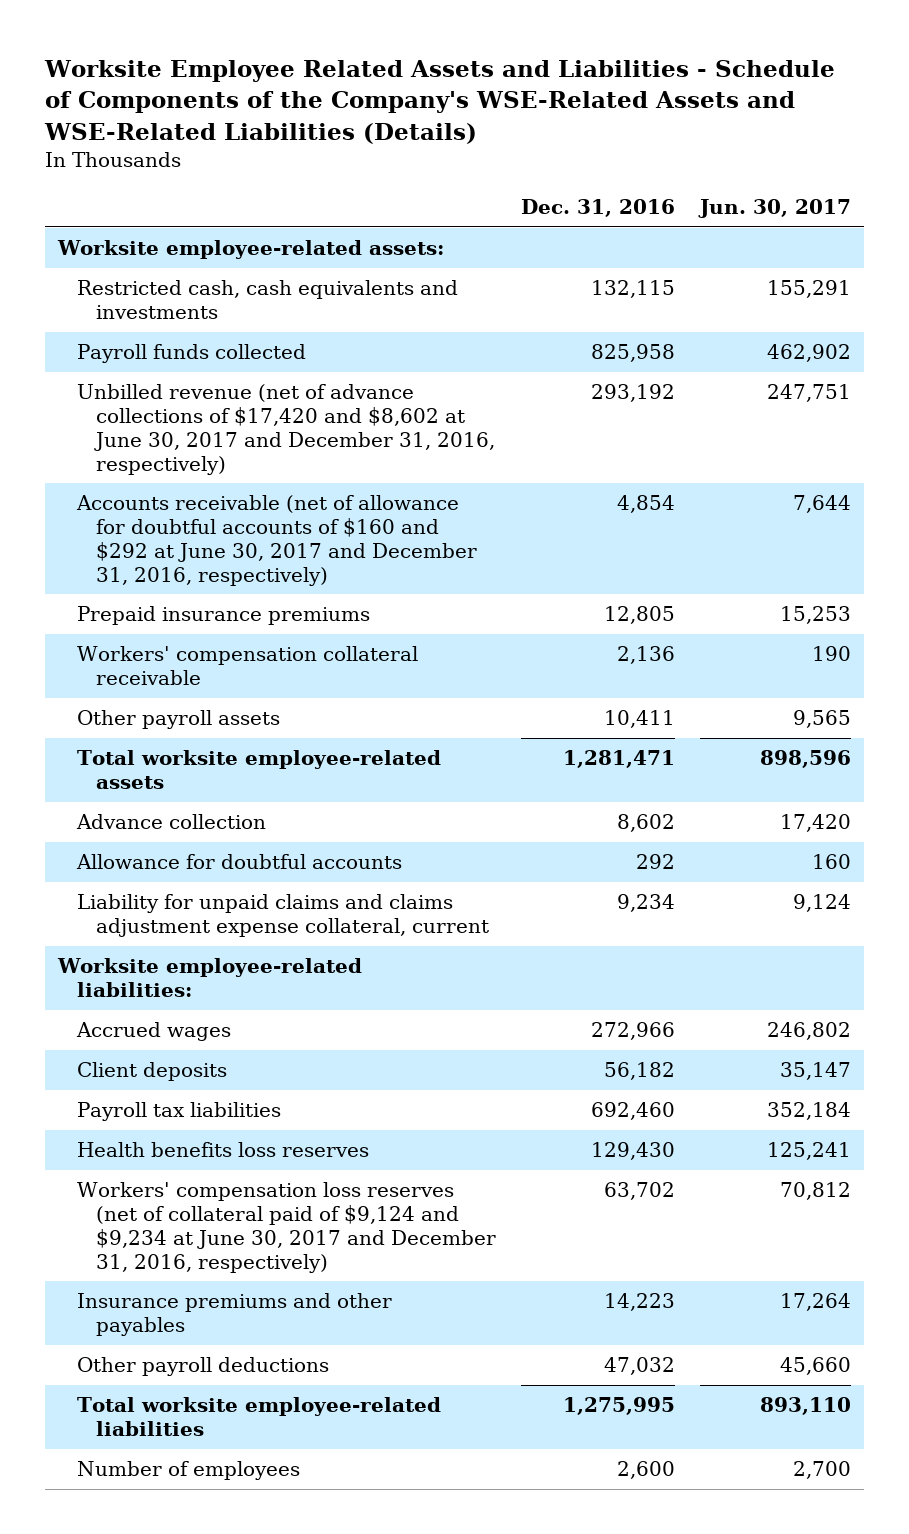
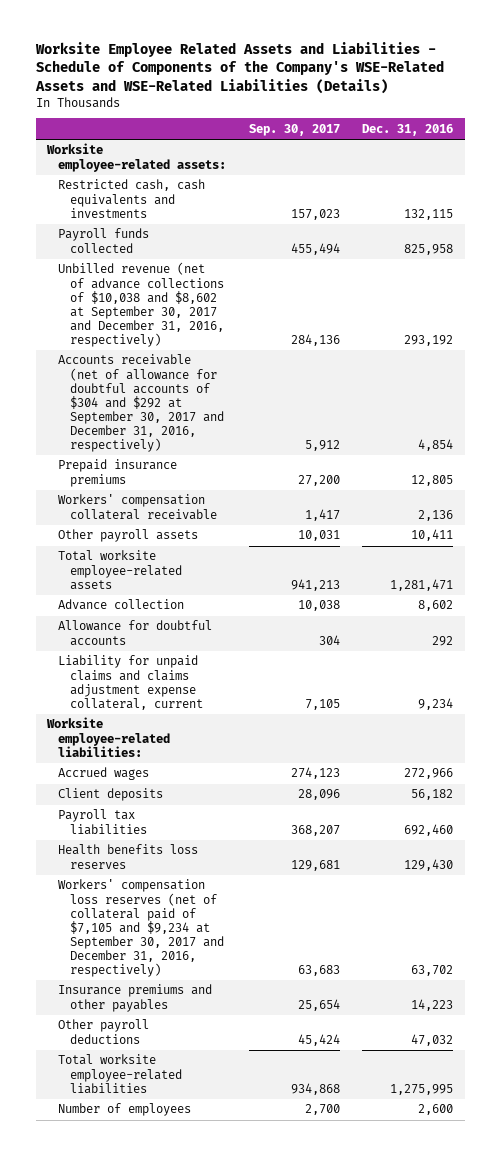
- | Dec. 31, 2016 | Jun. 30, 2017
+ | Sep. 30, 2017 | Dec. 31, 2016
- Unbilled revenue (net of advance collections of $17,420 and $8,602 at June 30, 2017 and December 31, 2016, respectively) | 293,192 | 247,751
- Accounts receivable (net of allowance for doubtful accounts of $160 and $292 at June 30, 2017 and December 31, 2016, respectively) | 4,854 | 7,644
+ Unbilled revenue (net of advance collections of $10,038 and $8,602 at September 30, 2017 and December 31, 2016, respectively) | 284,136 | 293,192
+ Accounts receivable (net of allowance for doubtful accounts of $304 and $292 at September 30, 2017 and December 31, 2016, respectively) | 5,912 | 4,854
- Workers' compensation loss reserves (net of collateral paid of $9,124 and $9,234 at June 30, 2017 and December 31, 2016, respectively) | 63,702 | 70,812
+ Workers' compensation loss reserves (net of collateral paid of $7,105 and $9,234 at September 30, 2017 and December 31, 2016, respectively) | 63,683 | 63,702

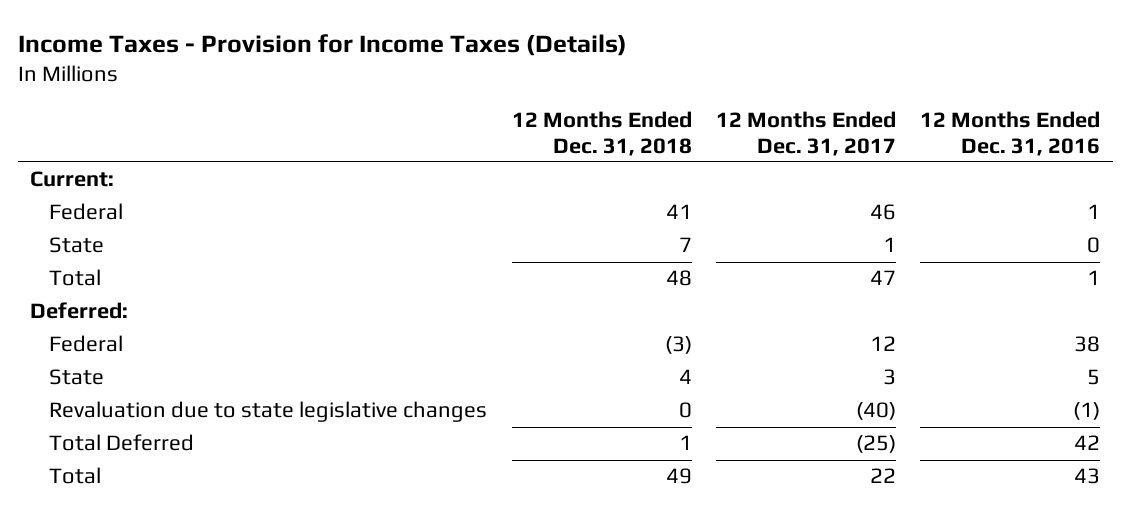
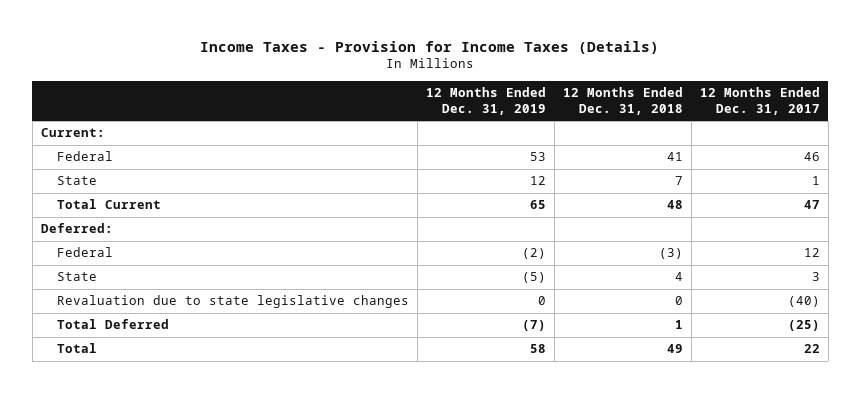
- | 12 Months Ended Dec. 31, 2018 | 12 Months Ended Dec. 31, 2017 | 12 Months Ended Dec. 31, 2016
+ | 12 Months Ended Dec. 31, 2019 | 12 Months Ended Dec. 31, 2018 | 12 Months Ended Dec. 31, 2017
- Total | 48 | 47 | 1
+ Total Current | 65 | 48 | 47

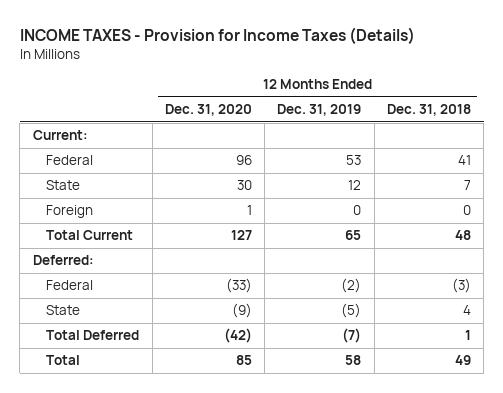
- Income Taxes - Provision for Income Taxes (Details)
+ INCOME TAXES - Provision for Income Taxes (Details)
- | 12 Months Ended Dec. 31, 2019 | 12 Months Ended Dec. 31, 2018 | 12 Months Ended Dec. 31, 2017
+ | 12 Months Ended Dec. 31, 2020 | 12 Months Ended Dec. 31, 2019 | 12 Months Ended Dec. 31, 2018
+ Foreign | 1 | 0 | 0
- Revaluation due to state legislative changes | 0 | 0 | (40)

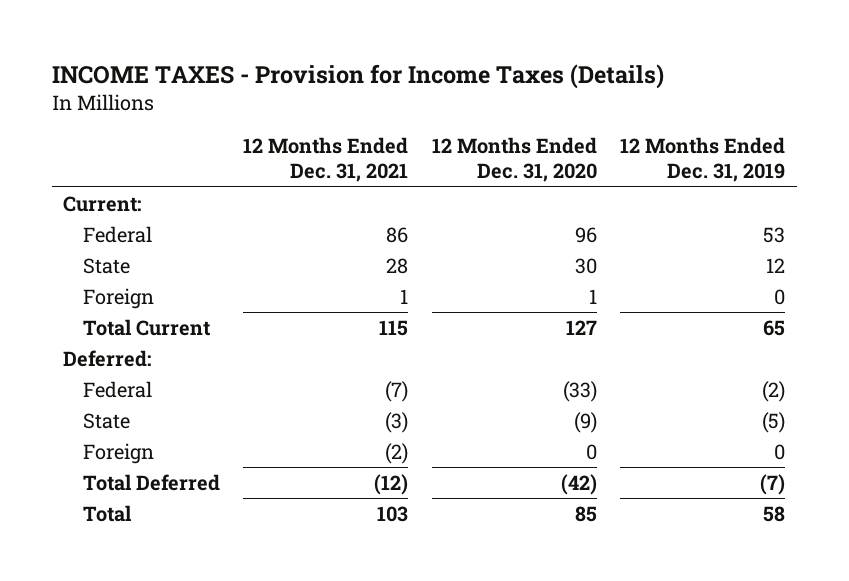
- | 12 Months Ended Dec. 31, 2020 | 12 Months Ended Dec. 31, 2019 | 12 Months Ended Dec. 31, 2018
+ | 12 Months Ended Dec. 31, 2021 | 12 Months Ended Dec. 31, 2020 | 12 Months Ended Dec. 31, 2019
+ Foreign | (2) | 0 | 0

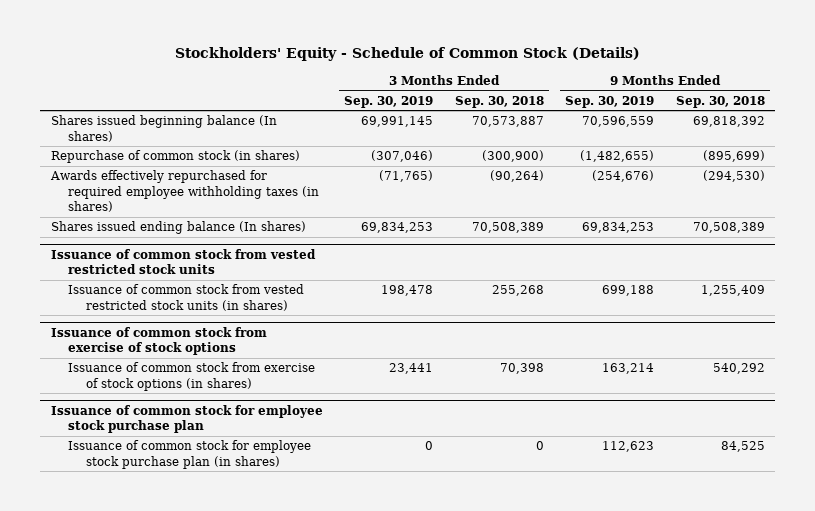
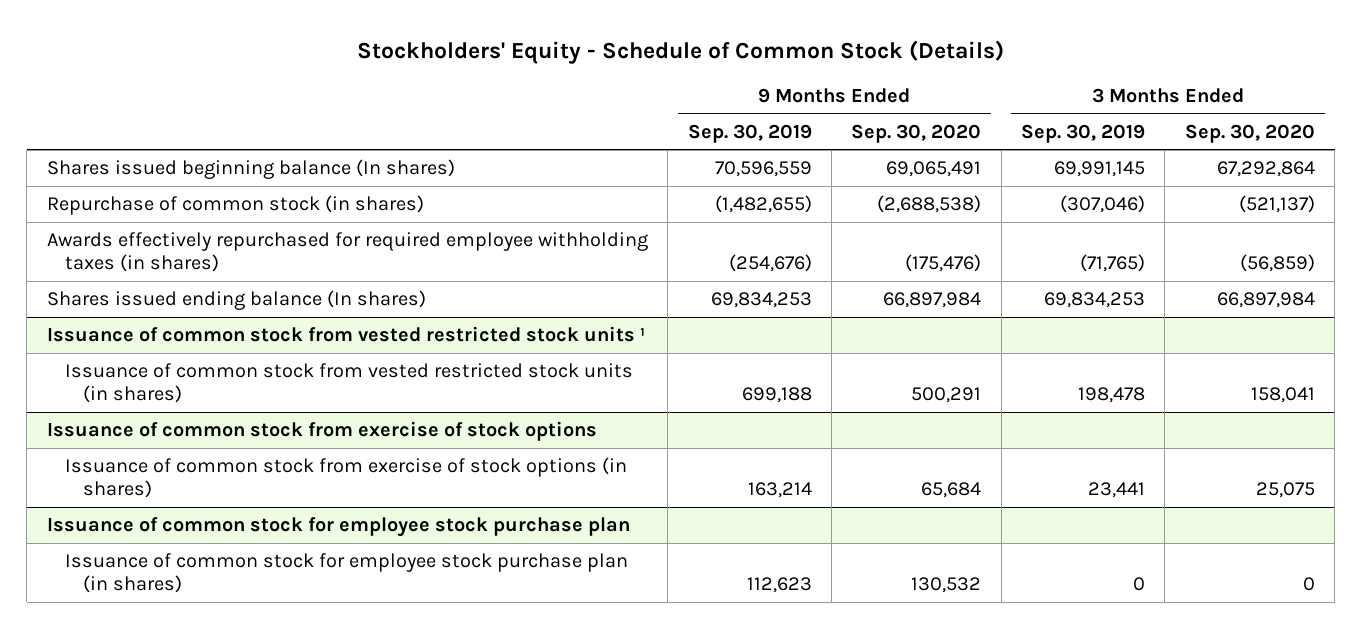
- | 3 Months Ended Sep. 30, 2019 | 3 Months Ended Sep. 30, 2018 | 9 Months Ended Sep. 30, 2019 | 9 Months Ended Sep. 30, 2018
+ | 9 Months Ended Sep. 30, 2019 | 9 Months Ended Sep. 30, 2020 | 3 Months Ended Sep. 30, 2019 | 3 Months Ended Sep. 30, 2020
- Issuance of common stock from vested restricted stock units
+ Issuance of common stock from vested restricted stock units ¹

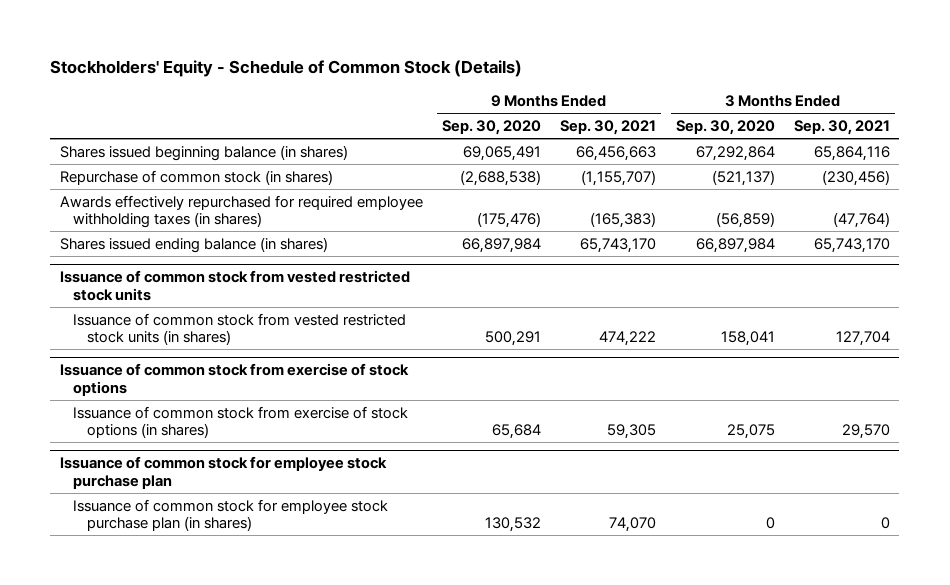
- | 9 Months Ended Sep. 30, 2019 | 9 Months Ended Sep. 30, 2020 | 3 Months Ended Sep. 30, 2019 | 3 Months Ended Sep. 30, 2020
+ | 9 Months Ended Sep. 30, 2020 | 9 Months Ended Sep. 30, 2021 | 3 Months Ended Sep. 30, 2020 | 3 Months Ended Sep. 30, 2021
- Shares issued beginning balance (In shares) | 70,596,559 | 69,065,491 | 69,991,145 | 67,292,864
+ Shares issued beginning balance (in shares) | 69,065,491 | 66,456,663 | 67,292,864 | 65,864,116
- Shares issued ending balance (In shares) | 69,834,253 | 66,897,984 | 69,834,253 | 66,897,984
- Issuance of common stock from vested restricted stock units ¹
+ Shares issued ending balance (in shares) | 66,897,984 | 65,743,170 | 66,897,984 | 65,743,170
+ Issuance of common stock from vested restricted stock units

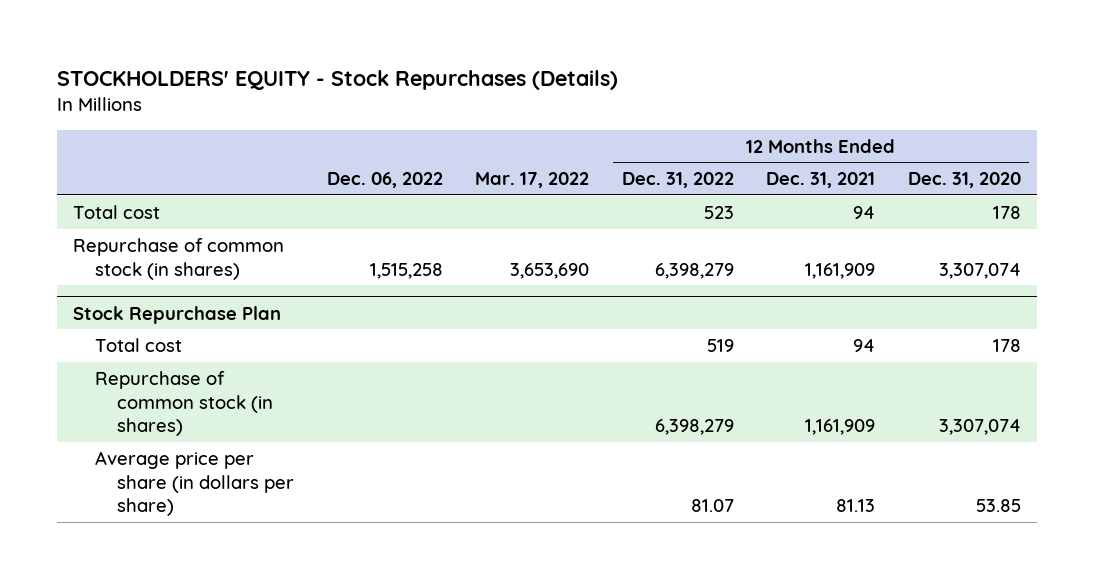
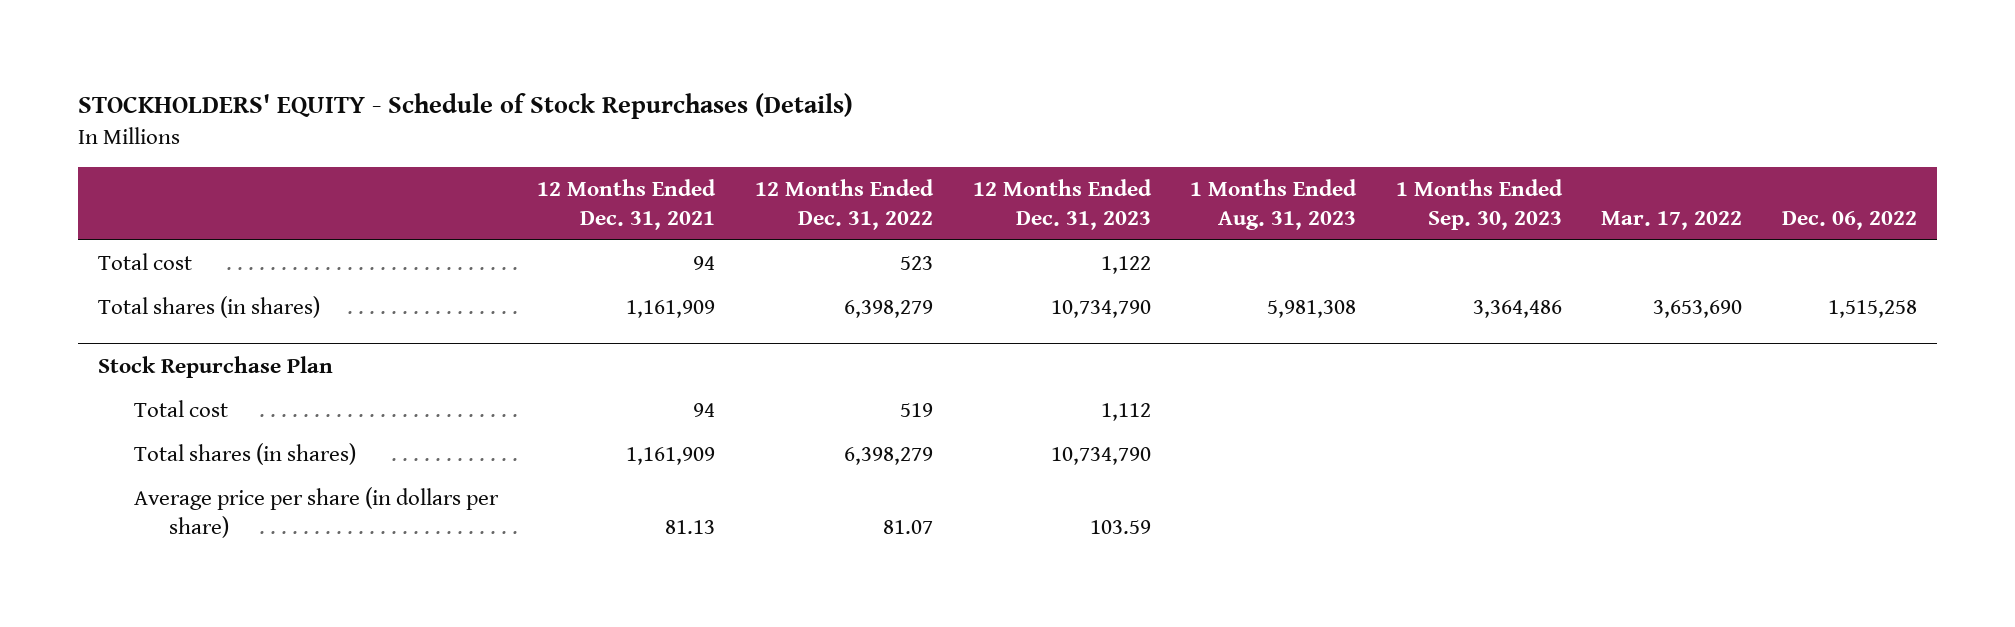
- STOCKHOLDERS' EQUITY - Stock Repurchases (Details)
+ STOCKHOLDERS' EQUITY - Schedule of Stock Repurchases (Details)
- | Dec. 06, 2022 | Mar. 17, 2022 | 12 Months Ended Dec. 31, 2022 | 12 Months Ended Dec. 31, 2021 | 12 Months Ended Dec. 31, 2020
+ | 12 Months Ended Dec. 31, 2021 | 12 Months Ended Dec. 31, 2022 | 12 Months Ended Dec. 31, 2023 | 1 Months Ended Aug. 31, 2023 | 1 Months Ended Sep. 30, 2023 | Mar. 17, 2022 | Dec. 06, 2022
- Repurchase of common stock (in shares) | 1,515,258 | 3,653,690 | 6,398,279 | 1,161,909 | 3,307,074
+ Total shares (in shares) | 1,161,909 | 6,398,279 | 10,734,790 | 5,981,308 | 3,364,486 | 3,653,690 | 1,515,258
@ Stock Repurchase Plan
- Repurchase of common stock (in shares) | | | 6,398,279 | 1,161,909 | 3,307,074
+ Total shares (in shares) | 1,161,909 | 6,398,279 | 10,734,790 | | | |

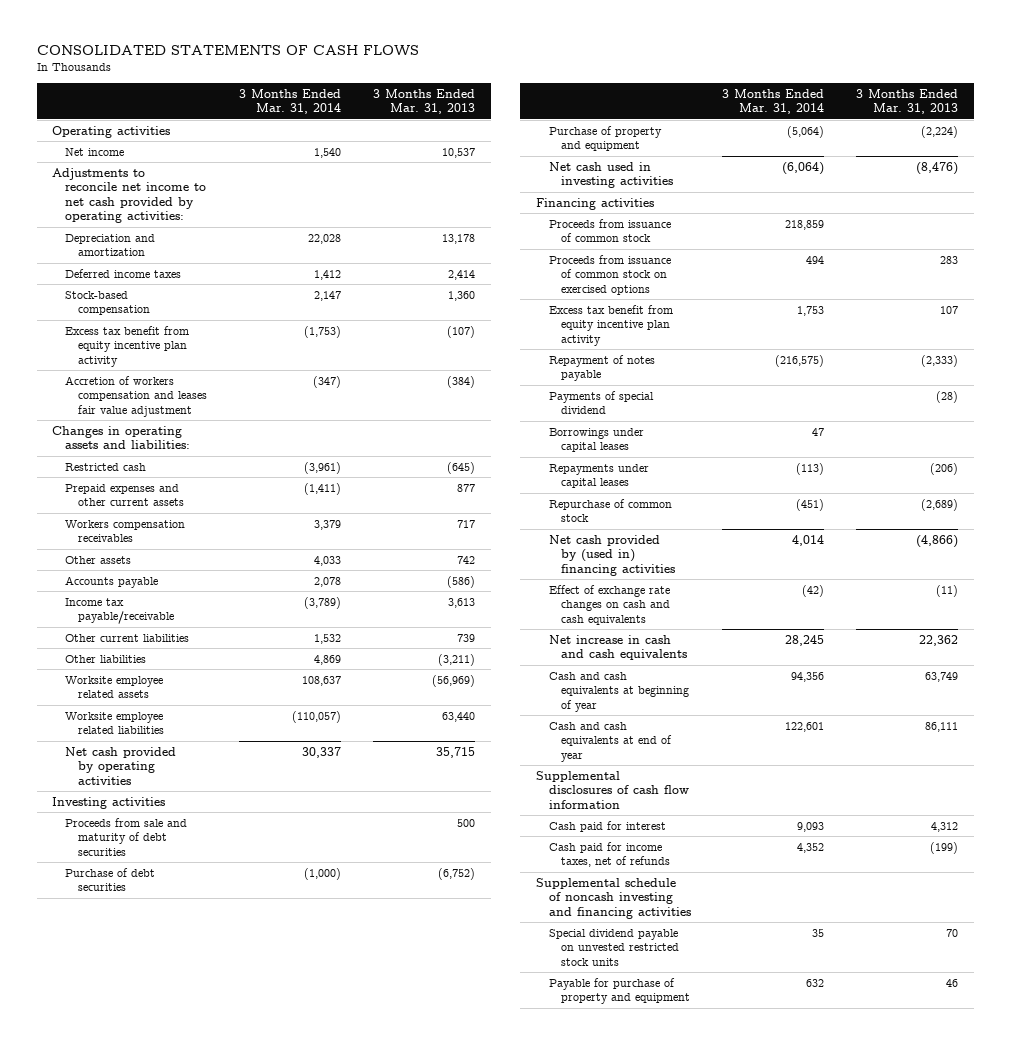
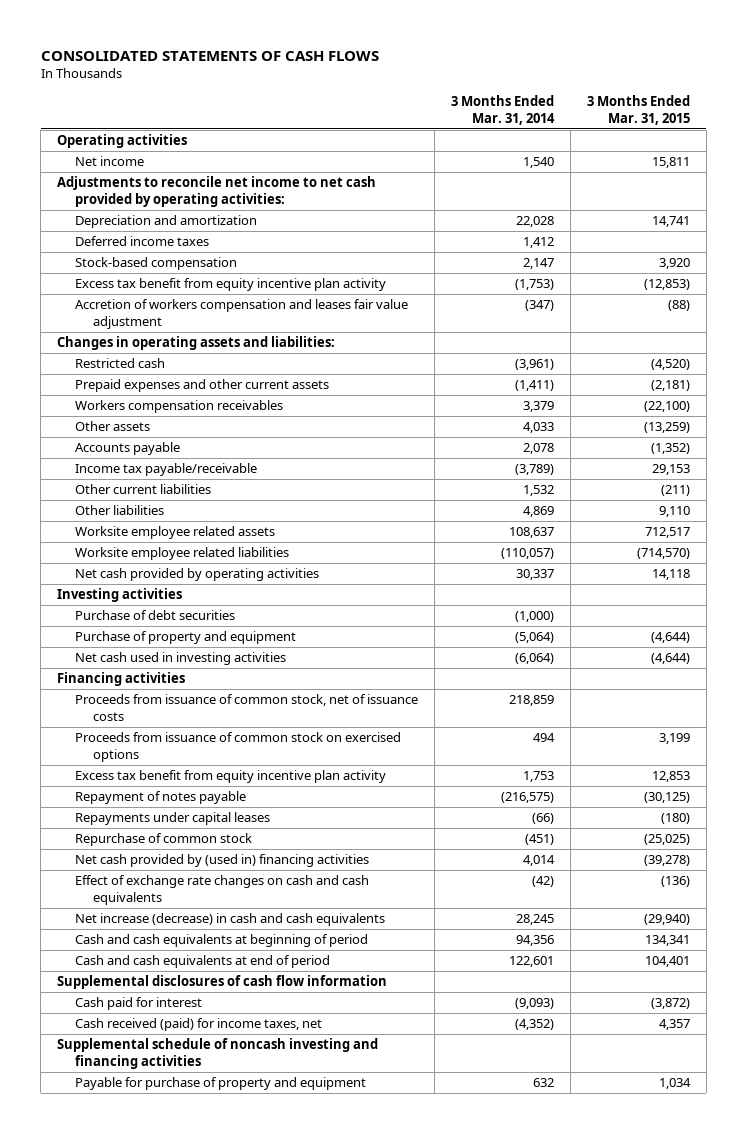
- | 3 Months Ended Mar. 31, 2014 | 3 Months Ended Mar. 31, 2013
+ | 3 Months Ended Mar. 31, 2014 | 3 Months Ended Mar. 31, 2015
- Proceeds from sale and maturity of debt securities | | 500
- Proceeds from issuance of common stock | 218,859 |
+ Proceeds from issuance of common stock, net of issuance costs | 218,859 |
- Payments of special dividend | | (28)
- Borrowings under capital leases | 47 |
- Repayments under capital leases | (113) | (206)
+ Repayments under capital leases | (66) | (180)
- Net increase in cash and cash equivalents | 28,245 | 22,362
- Cash and cash equivalents at beginning of year | 94,356 | 63,749
- Cash and cash equivalents at end of year | 122,601 | 86,111
+ Net increase (decrease) in cash and cash equivalents | 28,245 | (29,940)
+ Cash and cash equivalents at beginning of period | 94,356 | 134,341
+ Cash and cash equivalents at end of period | 122,601 | 104,401
- Cash paid for interest | 9,093 | 4,312
- Cash paid for income taxes, net of refunds | 4,352 | (199)
+ Cash paid for interest | (9,093) | (3,872)
+ Cash received (paid) for income taxes, net | (4,352) | 4,357
- Special dividend payable on unvested restricted stock units | 35 | 70

